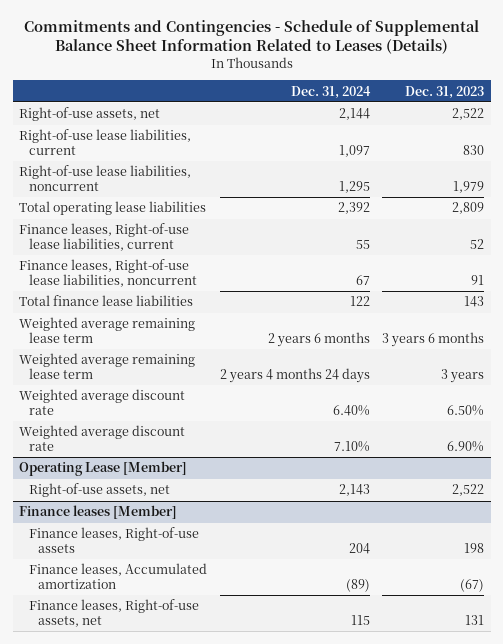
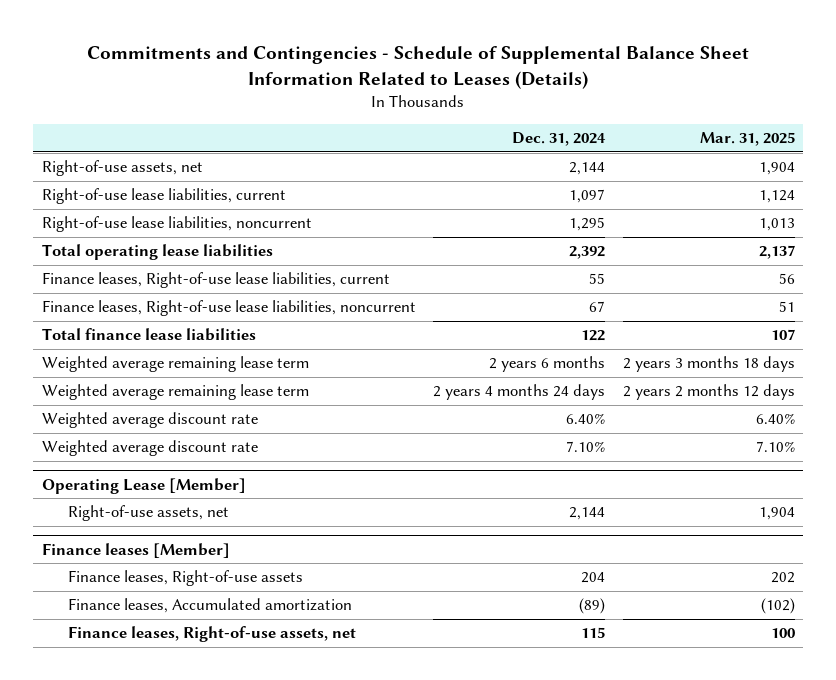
- | Dec. 31, 2024 | Dec. 31, 2023
+ | Dec. 31, 2024 | Mar. 31, 2025
@ Operating Lease [Member]
- Right-of-use assets, net | 2,143 | 2,522
+ Right-of-use assets, net | 2,144 | 1,904

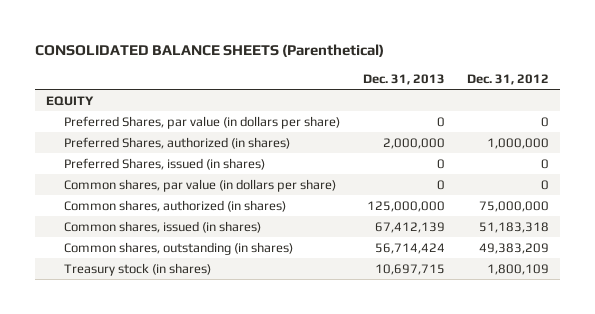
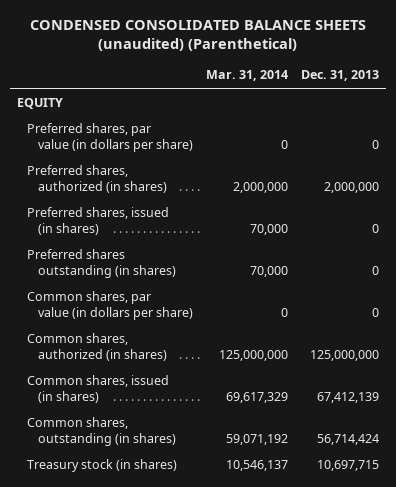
- CONSOLIDATED BALANCE SHEETS (Parenthetical)
+ CONDENSED CONSOLIDATED BALANCE SHEETS (unaudited) (Parenthetical)
- | Dec. 31, 2013 | Dec. 31, 2012
+ | Mar. 31, 2014 | Dec. 31, 2013
- Preferred Shares, par value (in dollars per share) | 0 | 0
- Preferred Shares, authorized (in shares) | 2,000,000 | 1,000,000
- Preferred Shares, issued (in shares) | 0 | 0
+ Preferred shares, par value (in dollars per share) | 0 | 0
+ Preferred shares, authorized (in shares) | 2,000,000 | 2,000,000
+ Preferred shares, issued (in shares) | 70,000 | 0
+ Preferred shares outstanding (in shares) | 70,000 | 0

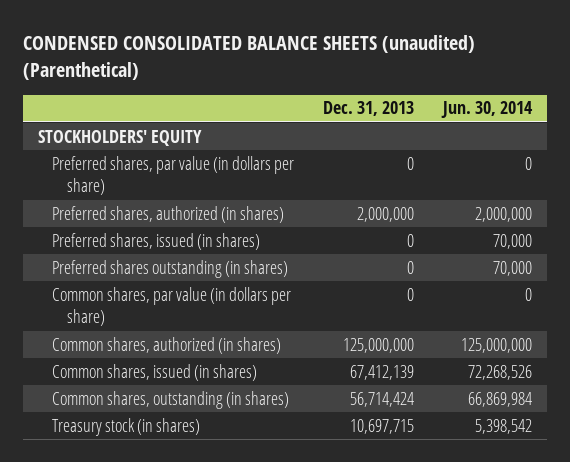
- | Mar. 31, 2014 | Dec. 31, 2013
+ | Dec. 31, 2013 | Jun. 30, 2014
- EQUITY
+ STOCKHOLDERS' EQUITY

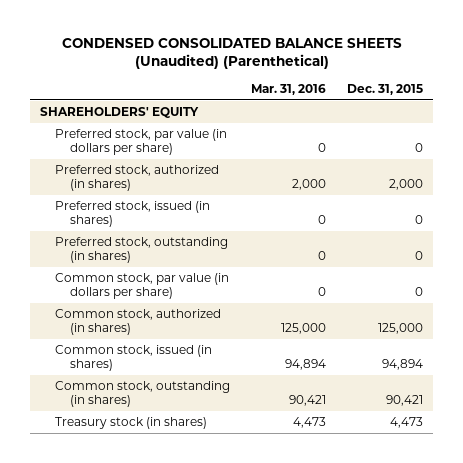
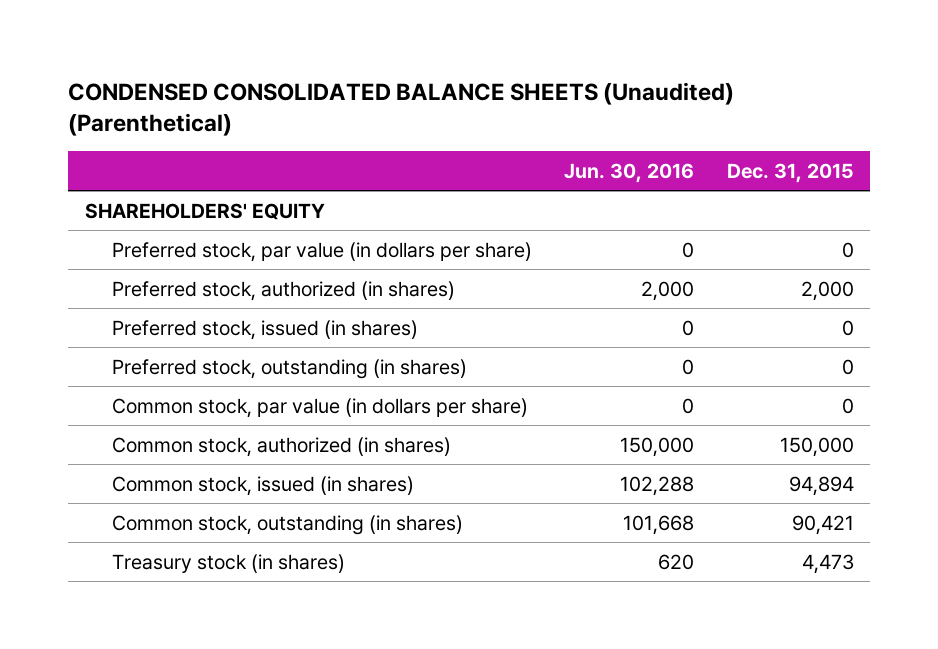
- | Mar. 31, 2016 | Dec. 31, 2015
+ | Jun. 30, 2016 | Dec. 31, 2015
- Common stock, authorized (in shares) | 125,000 | 125,000
+ Common stock, authorized (in shares) | 150,000 | 150,000

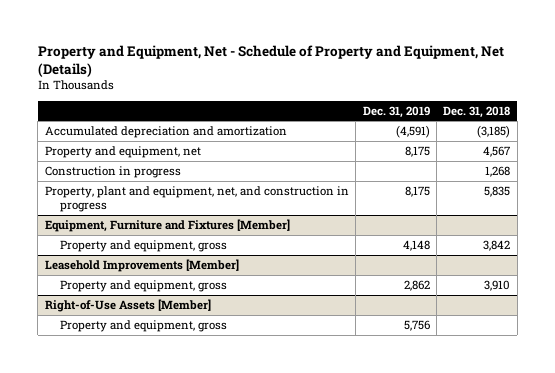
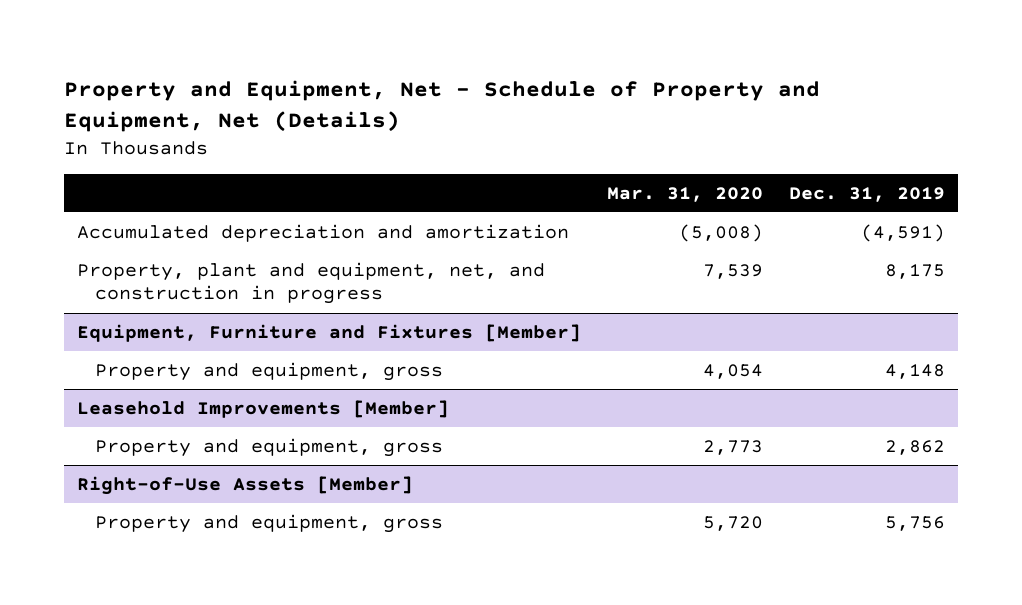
- | Dec. 31, 2019 | Dec. 31, 2018
+ | Mar. 31, 2020 | Dec. 31, 2019
- Property and equipment, net | 8,175 | 4,567
- Construction in progress | | 1,268

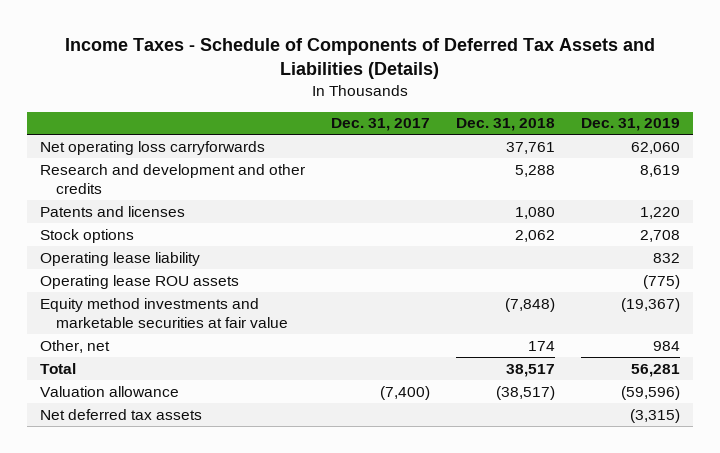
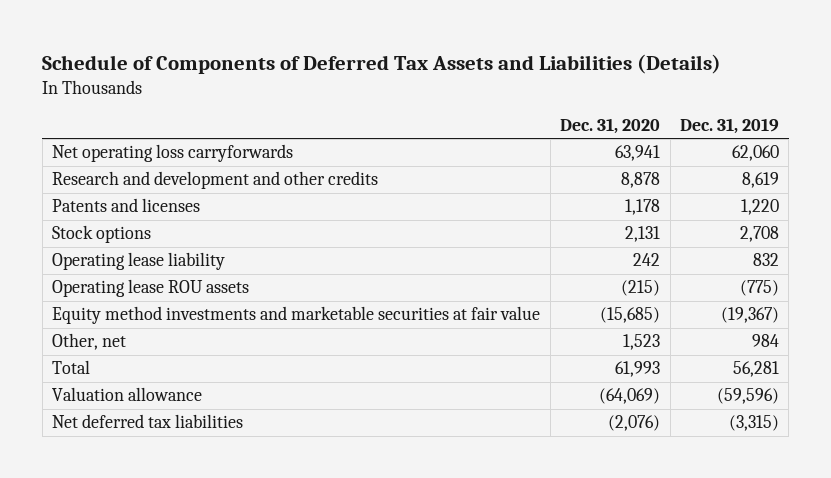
- Income Taxes - Schedule of Components of Deferred Tax Assets and Liabilities (Details)
+ Schedule of Components of Deferred Tax Assets and Liabilities (Details)
- | Dec. 31, 2017 | Dec. 31, 2018 | Dec. 31, 2019
+ | Dec. 31, 2020 | Dec. 31, 2019
- Net deferred tax assets | | | (3,315)
+ Net deferred tax liabilities | (2,076) | (3,315)

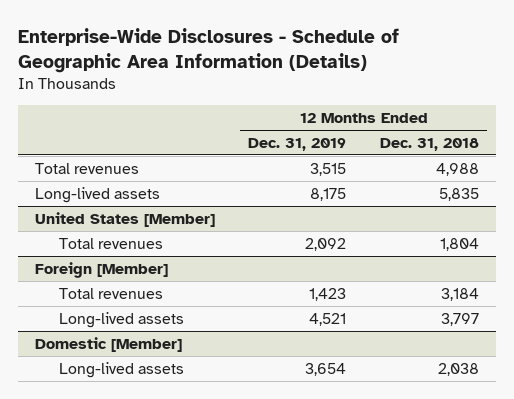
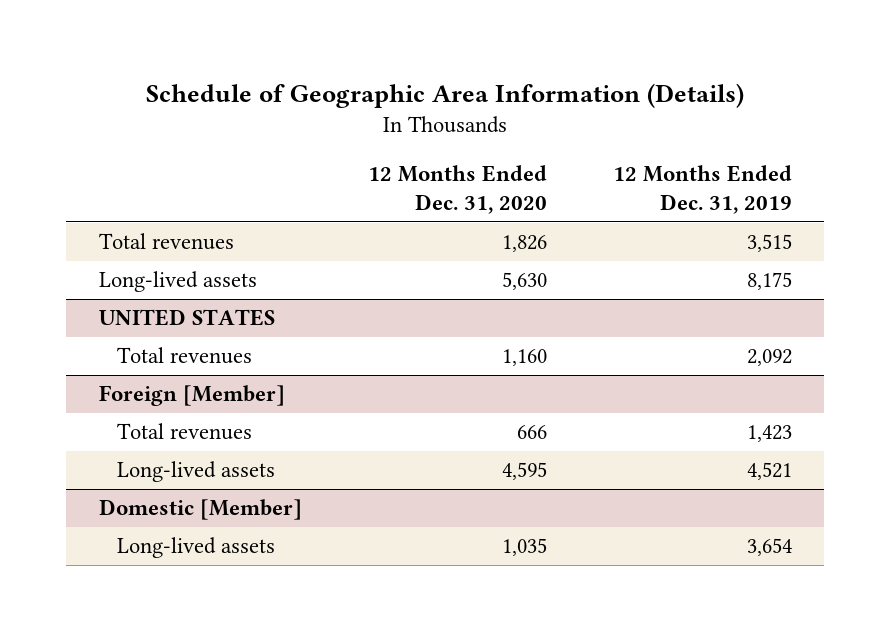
- Enterprise-Wide Disclosures - Schedule of Geographic Area Information (Details)
+ Schedule of Geographic Area Information (Details)
- | 12 Months Ended Dec. 31, 2019 | 12 Months Ended Dec. 31, 2018
+ | 12 Months Ended Dec. 31, 2020 | 12 Months Ended Dec. 31, 2019
- United States [Member]
+ UNITED STATES

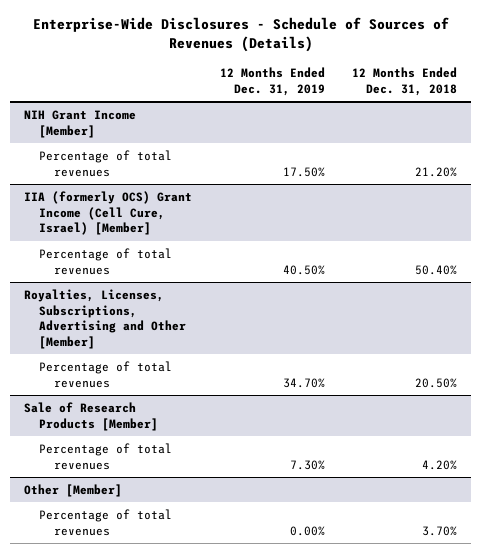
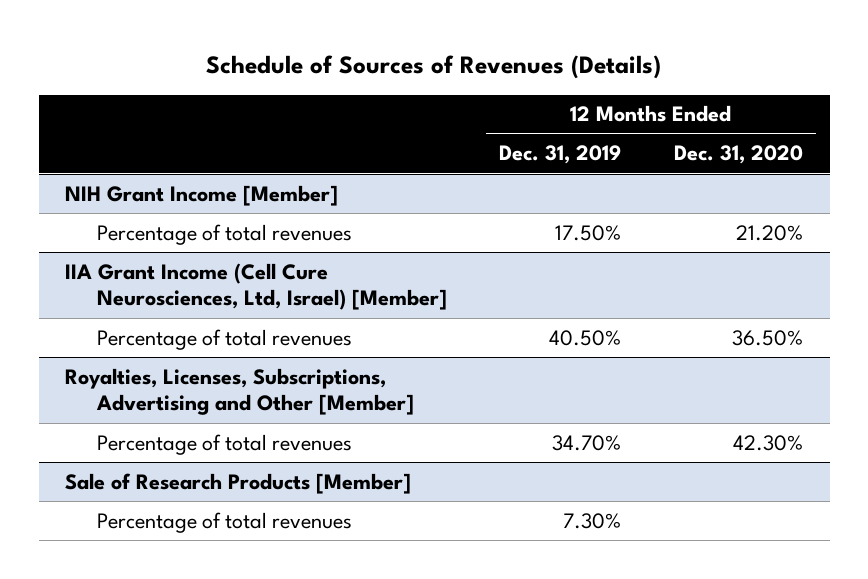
- Enterprise-Wide Disclosures - Schedule of Sources of Revenues (Details)
+ Schedule of Sources of Revenues (Details)
- | 12 Months Ended Dec. 31, 2019 | 12 Months Ended Dec. 31, 2018
+ | 12 Months Ended Dec. 31, 2019 | 12 Months Ended Dec. 31, 2020
- IIA (formerly OCS) Grant Income (Cell Cure, Israel) [Member]
+ IIA Grant Income (Cell Cure Neurosciences, Ltd, Israel) [Member]
- Other [Member]
- Percentage of total revenues | 0.00% | 3.70%

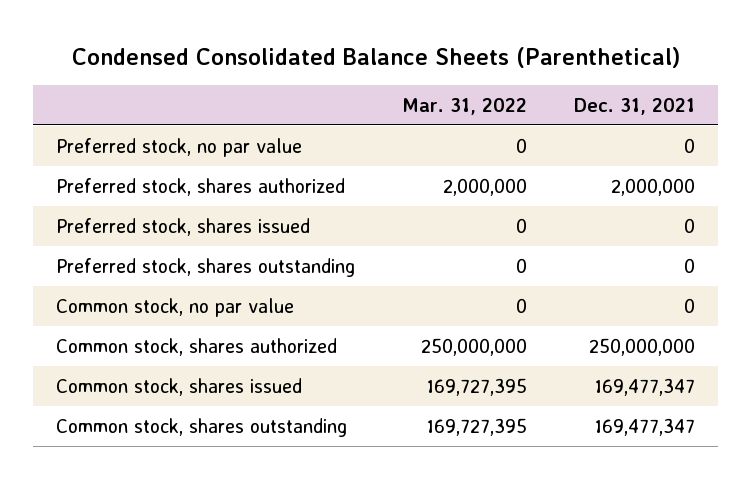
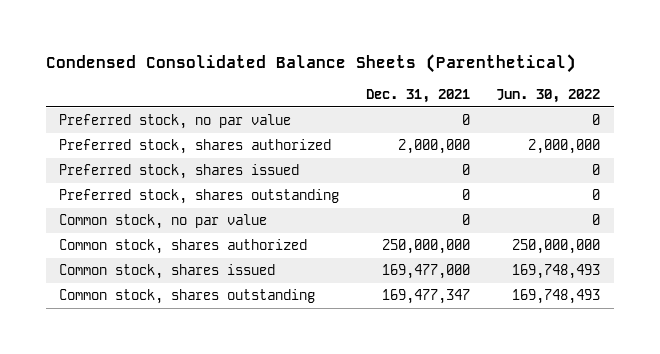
- | Mar. 31, 2022 | Dec. 31, 2021
+ | Dec. 31, 2021 | Jun. 30, 2022
- Common stock, shares issued | 169,727,395 | 169,477,347
+ Common stock, shares issued | 169,477,000 | 169,748,493

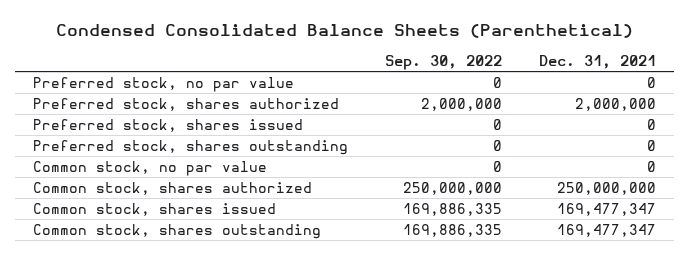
- | Dec. 31, 2021 | Jun. 30, 2022
+ | Sep. 30, 2022 | Dec. 31, 2021
- Common stock, shares issued | 169,477,000 | 169,748,493
+ Common stock, shares issued | 169,886,335 | 169,477,347

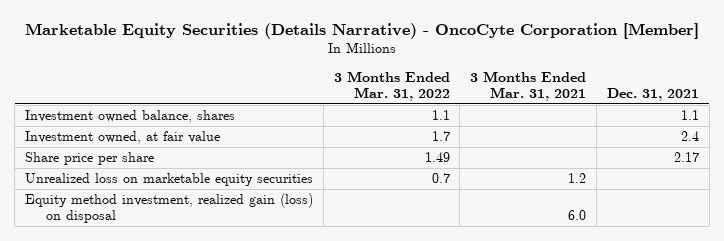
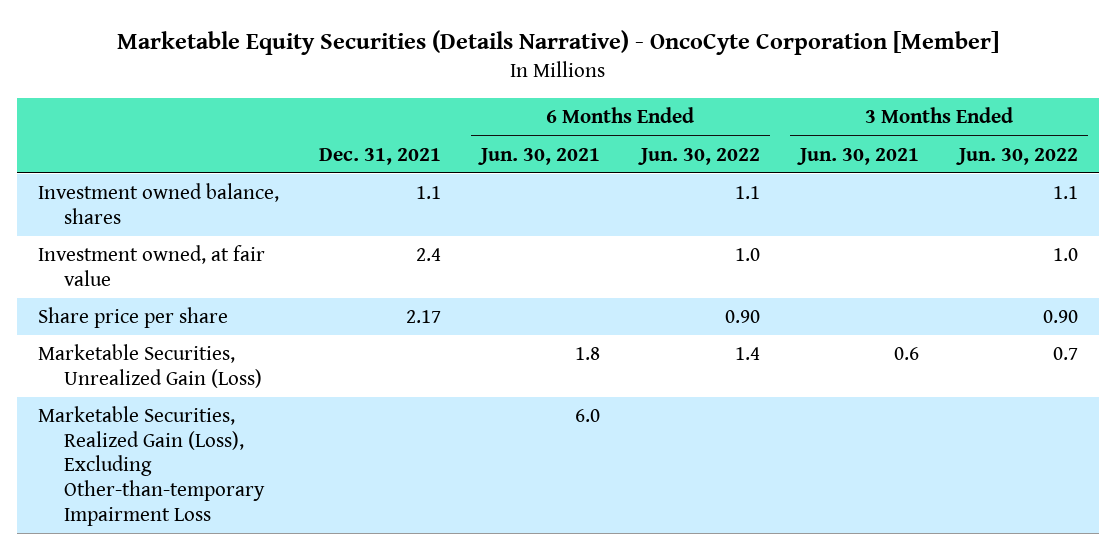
- | 3 Months Ended Mar. 31, 2022 | 3 Months Ended Mar. 31, 2021 | Dec. 31, 2021
+ | Dec. 31, 2021 | 6 Months Ended Jun. 30, 2021 | 6 Months Ended Jun. 30, 2022 | 3 Months Ended Jun. 30, 2021 | 3 Months Ended Jun. 30, 2022
- Unrealized loss on marketable equity securities | 0.7 | 1.2 |
- Equity method investment, realized gain (loss) on disposal | | 6.0 |
+ Marketable Securities, Unrealized Gain (Loss) | | 1.8 | 1.4 | 0.6 | 0.7
+ Marketable Securities, Realized Gain (Loss), Excluding Other-than-temporary Impairment Loss | | 6.0 | | |

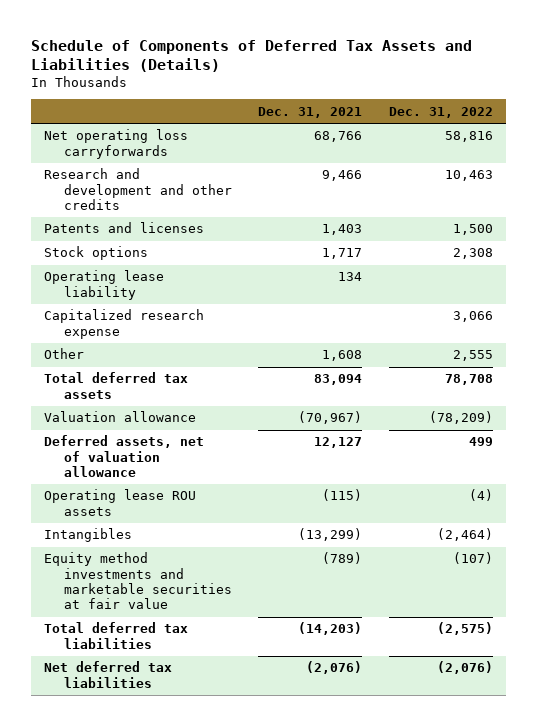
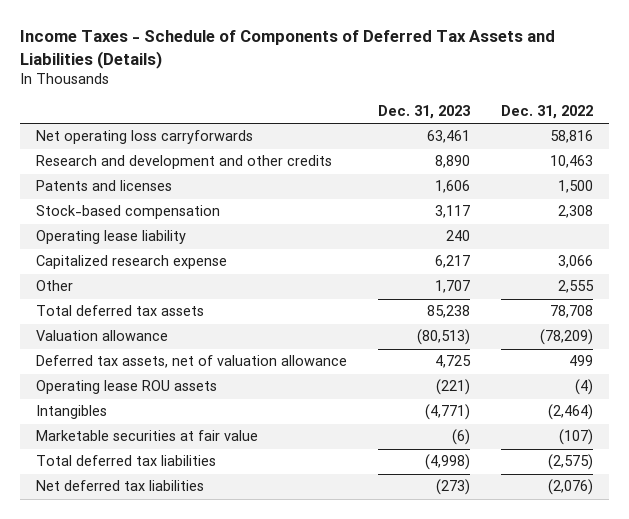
- Schedule of Components of Deferred Tax Assets and Liabilities (Details)
+ Income Taxes - Schedule of Components of Deferred Tax Assets and Liabilities (Details)
- | Dec. 31, 2021 | Dec. 31, 2022
+ | Dec. 31, 2023 | Dec. 31, 2022
- Stock options | 1,717 | 2,308
+ Stock-based compensation | 3,117 | 2,308
- Deferred assets, net of valuation allowance | 12,127 | 499
+ Deferred tax assets, net of valuation allowance | 4,725 | 499
- Equity method investments and marketable securities at fair value | (789) | (107)
+ Marketable securities at fair value | (6) | (107)

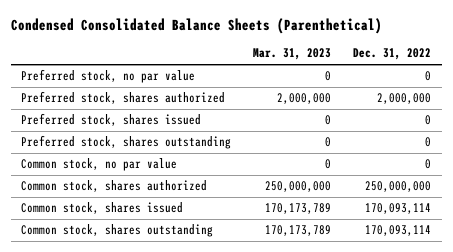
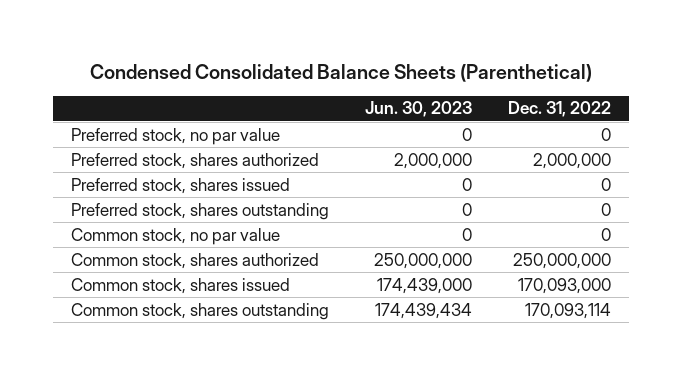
- | Mar. 31, 2023 | Dec. 31, 2022
+ | Jun. 30, 2023 | Dec. 31, 2022
- Common stock, shares issued | 170,173,789 | 170,093,114
+ Common stock, shares issued | 174,439,000 | 170,093,000

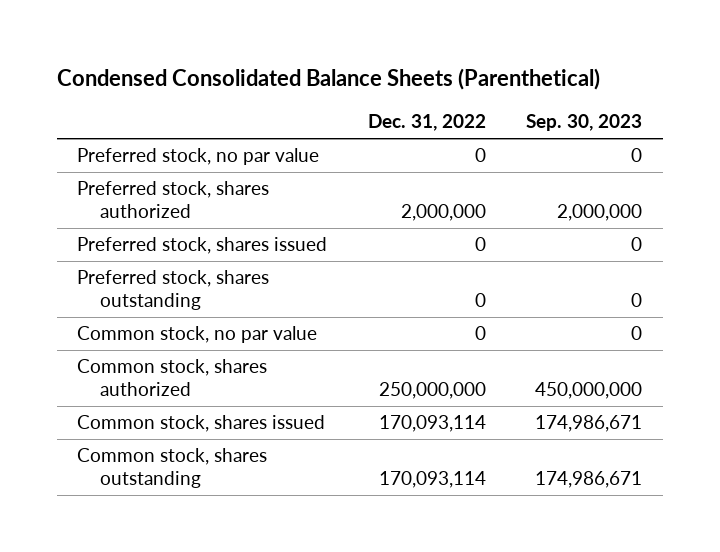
- | Jun. 30, 2023 | Dec. 31, 2022
+ | Dec. 31, 2022 | Sep. 30, 2023
- Common stock, shares issued | 174,439,000 | 170,093,000
+ Common stock, shares issued | 170,093,114 | 174,986,671

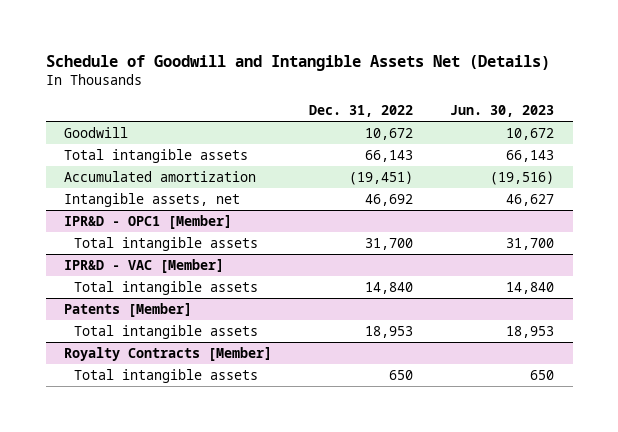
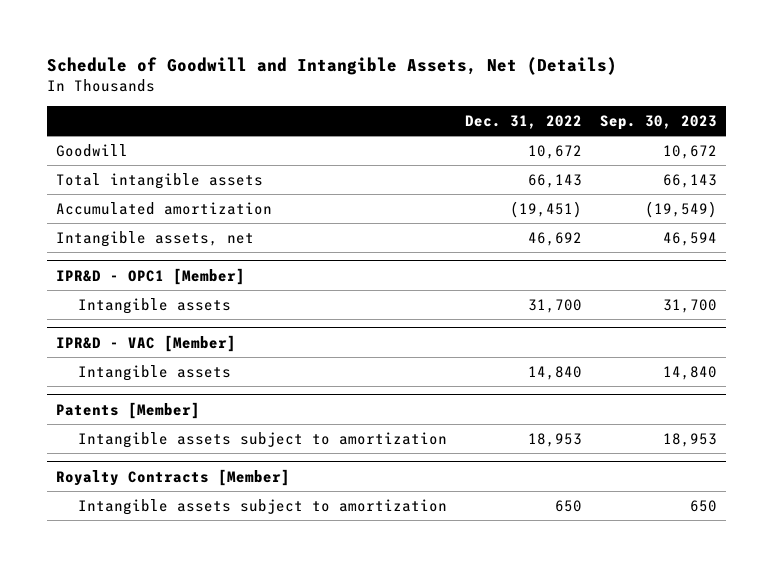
- Schedule of Goodwill and Intangible Assets Net (Details)
+ Schedule of Goodwill and Intangible Assets, Net (Details)
- | Dec. 31, 2022 | Jun. 30, 2023
+ | Dec. 31, 2022 | Sep. 30, 2023
@ IPR&D - OPC1 [Member]
- Total intangible assets | 31,700 | 31,700
+ Intangible assets | 31,700 | 31,700
@ IPR&D - VAC [Member]
- Total intangible assets | 14,840 | 14,840
+ Intangible assets | 14,840 | 14,840
@ Patents [Member]
- Total intangible assets | 18,953 | 18,953
+ Intangible assets subject to amortization | 18,953 | 18,953
@ Royalty Contracts [Member]
- Total intangible assets | 650 | 650
+ Intangible assets subject to amortization | 650 | 650

